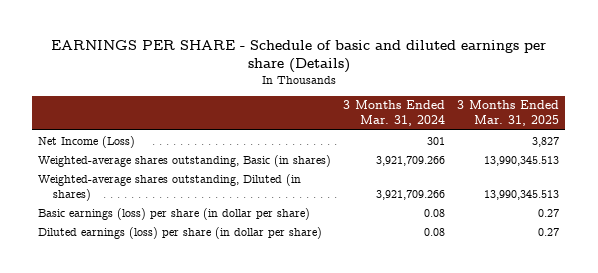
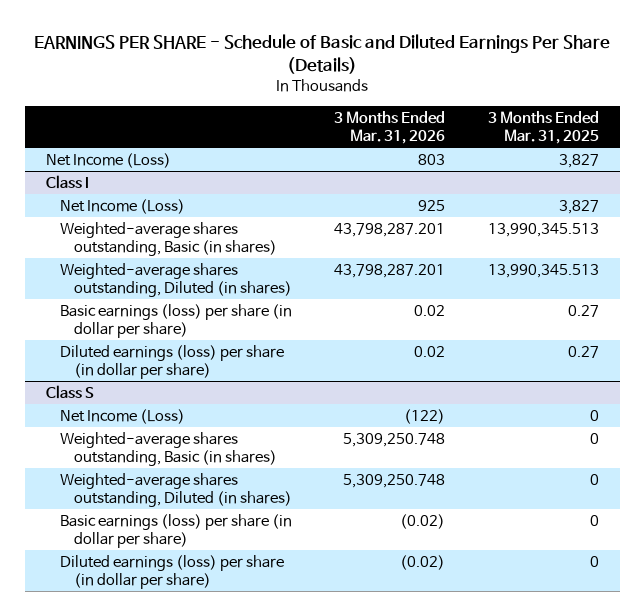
- EARNINGS PER SHARE - Schedule of basic and diluted earnings per share (Details)
+ EARNINGS PER SHARE - Schedule of Basic and Diluted Earnings Per Share (Details)
- | 3 Months Ended Mar. 31, 2024 | 3 Months Ended Mar. 31, 2025
+ | 3 Months Ended Mar. 31, 2026 | 3 Months Ended Mar. 31, 2025
+ Class I
+ Net Income (Loss) | 925 | 3,827
+ Class S
+ Net Income (Loss) | (122) | 0
+ Weighted-average shares outstanding, Basic (in shares) | 5,309,250.748 | 0
+ Weighted-average shares outstanding, Diluted (in shares) | 5,309,250.748 | 0
+ Basic earnings (loss) per share (in dollar per share) | (0.02) | 0
+ Diluted earnings (loss) per share (in dollar per share) | (0.02) | 0

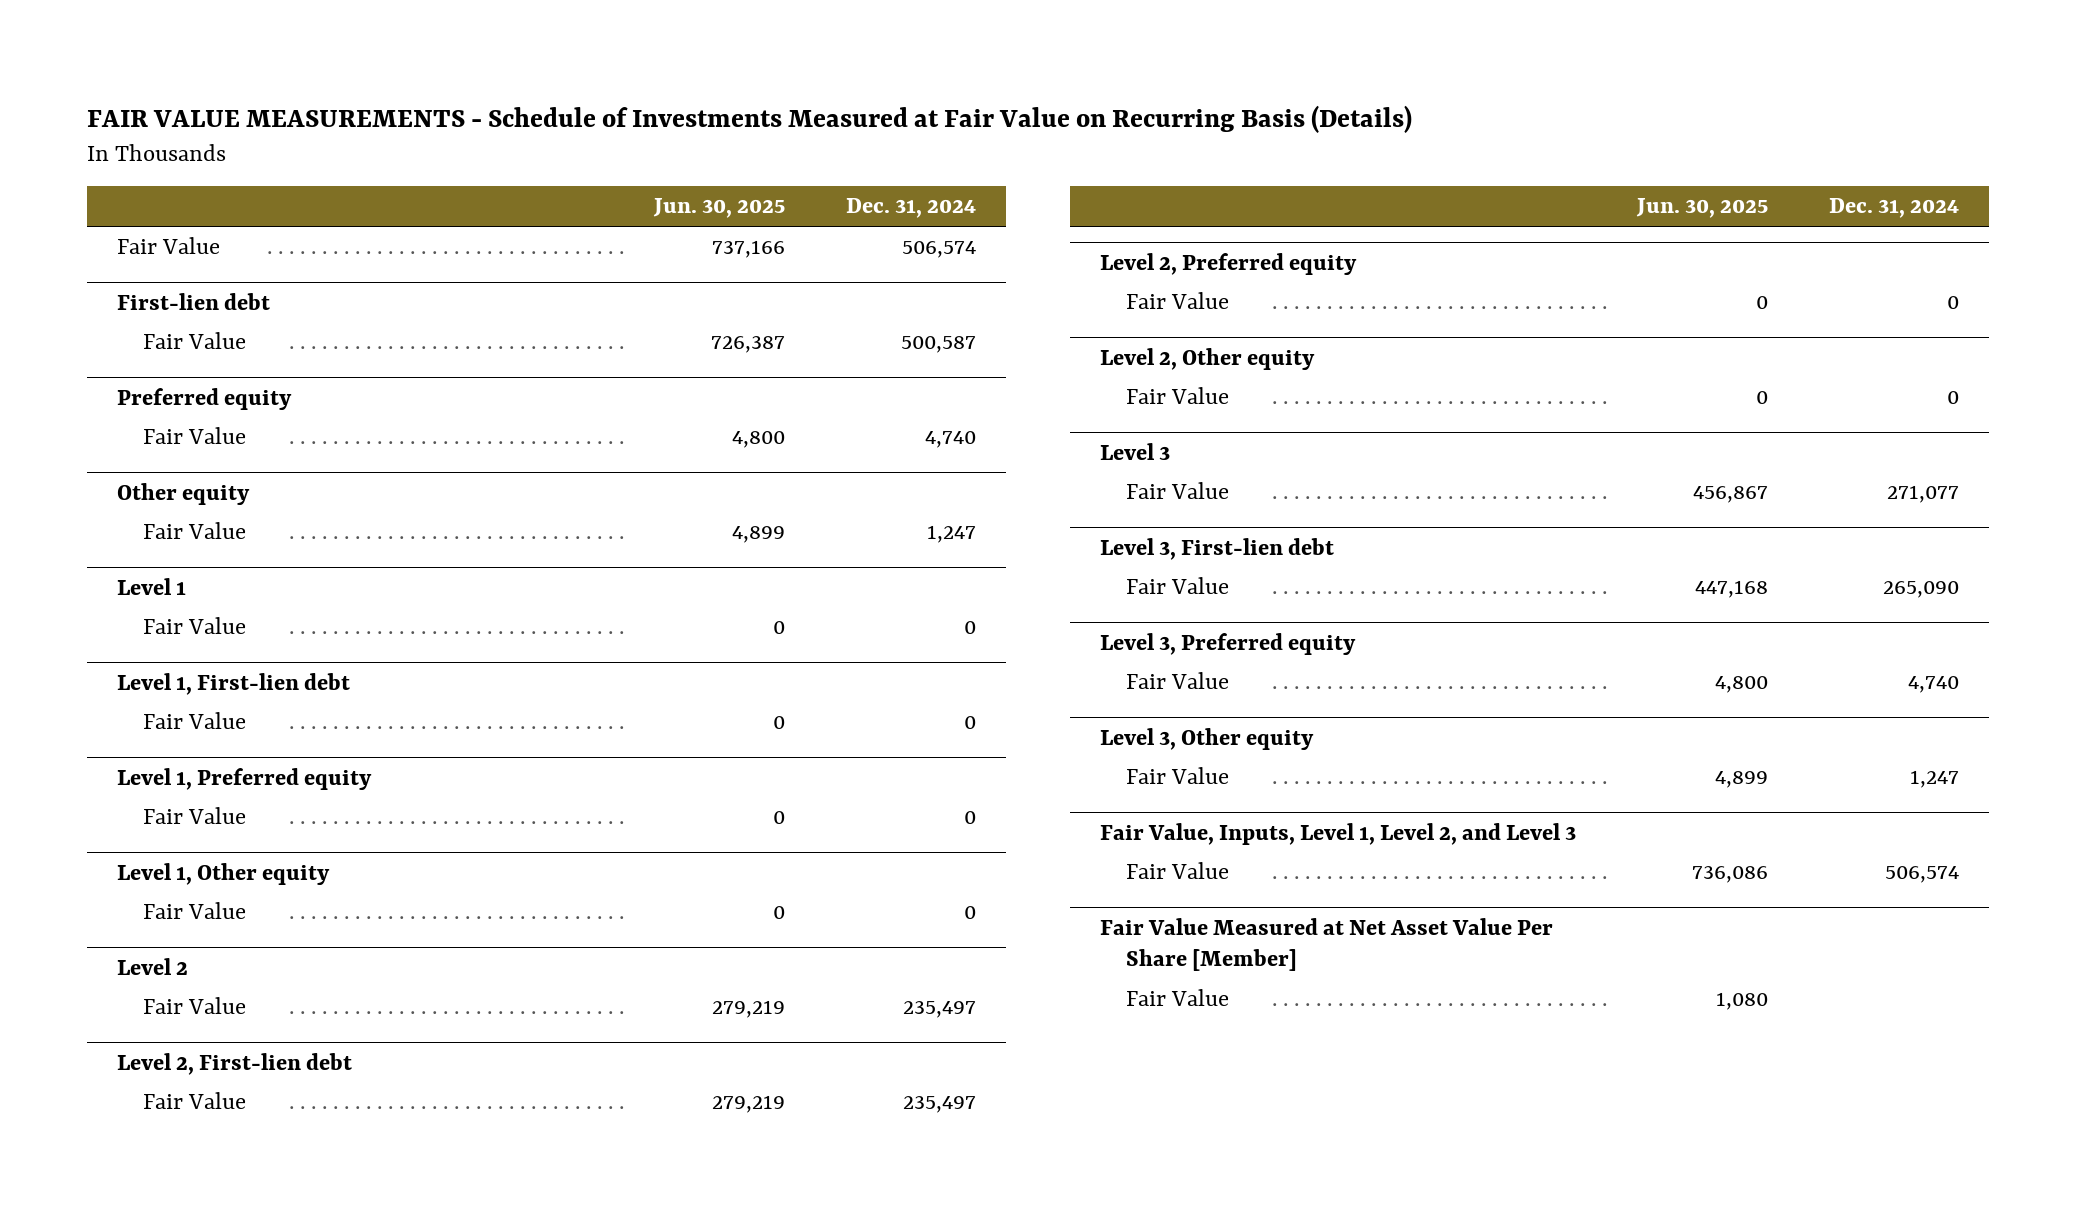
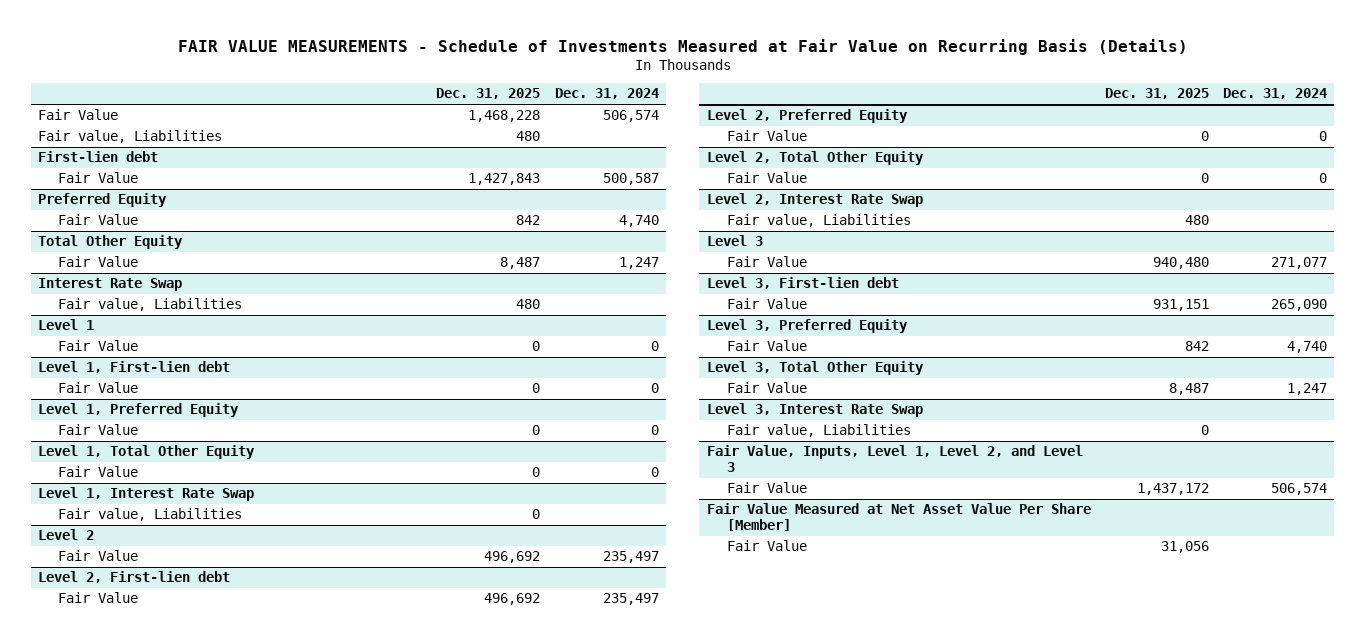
- | Jun. 30, 2025 | Dec. 31, 2024
+ | Dec. 31, 2025 | Dec. 31, 2024
+ Fair value, Liabilities | 480 |
- Preferred equity
+ Preferred Equity
- Other equity
+ Total Other Equity
+ Interest Rate Swap
+ Fair value, Liabilities | 480 |
- Level 1, Preferred equity
+ Level 1, Preferred Equity
- Level 1, Other equity
+ Level 1, Total Other Equity
+ Level 1, Interest Rate Swap
+ Fair value, Liabilities | 0 |
- Level 2, Preferred equity
+ Level 2, Preferred Equity
- Level 2, Other equity
+ Level 2, Total Other Equity
+ Level 2, Interest Rate Swap
+ Fair value, Liabilities | 480 |
- Level 3, Preferred equity
+ Level 3, Preferred Equity
- Level 3, Other equity
+ Level 3, Total Other Equity
+ Level 3, Interest Rate Swap
+ Fair value, Liabilities | 0 |

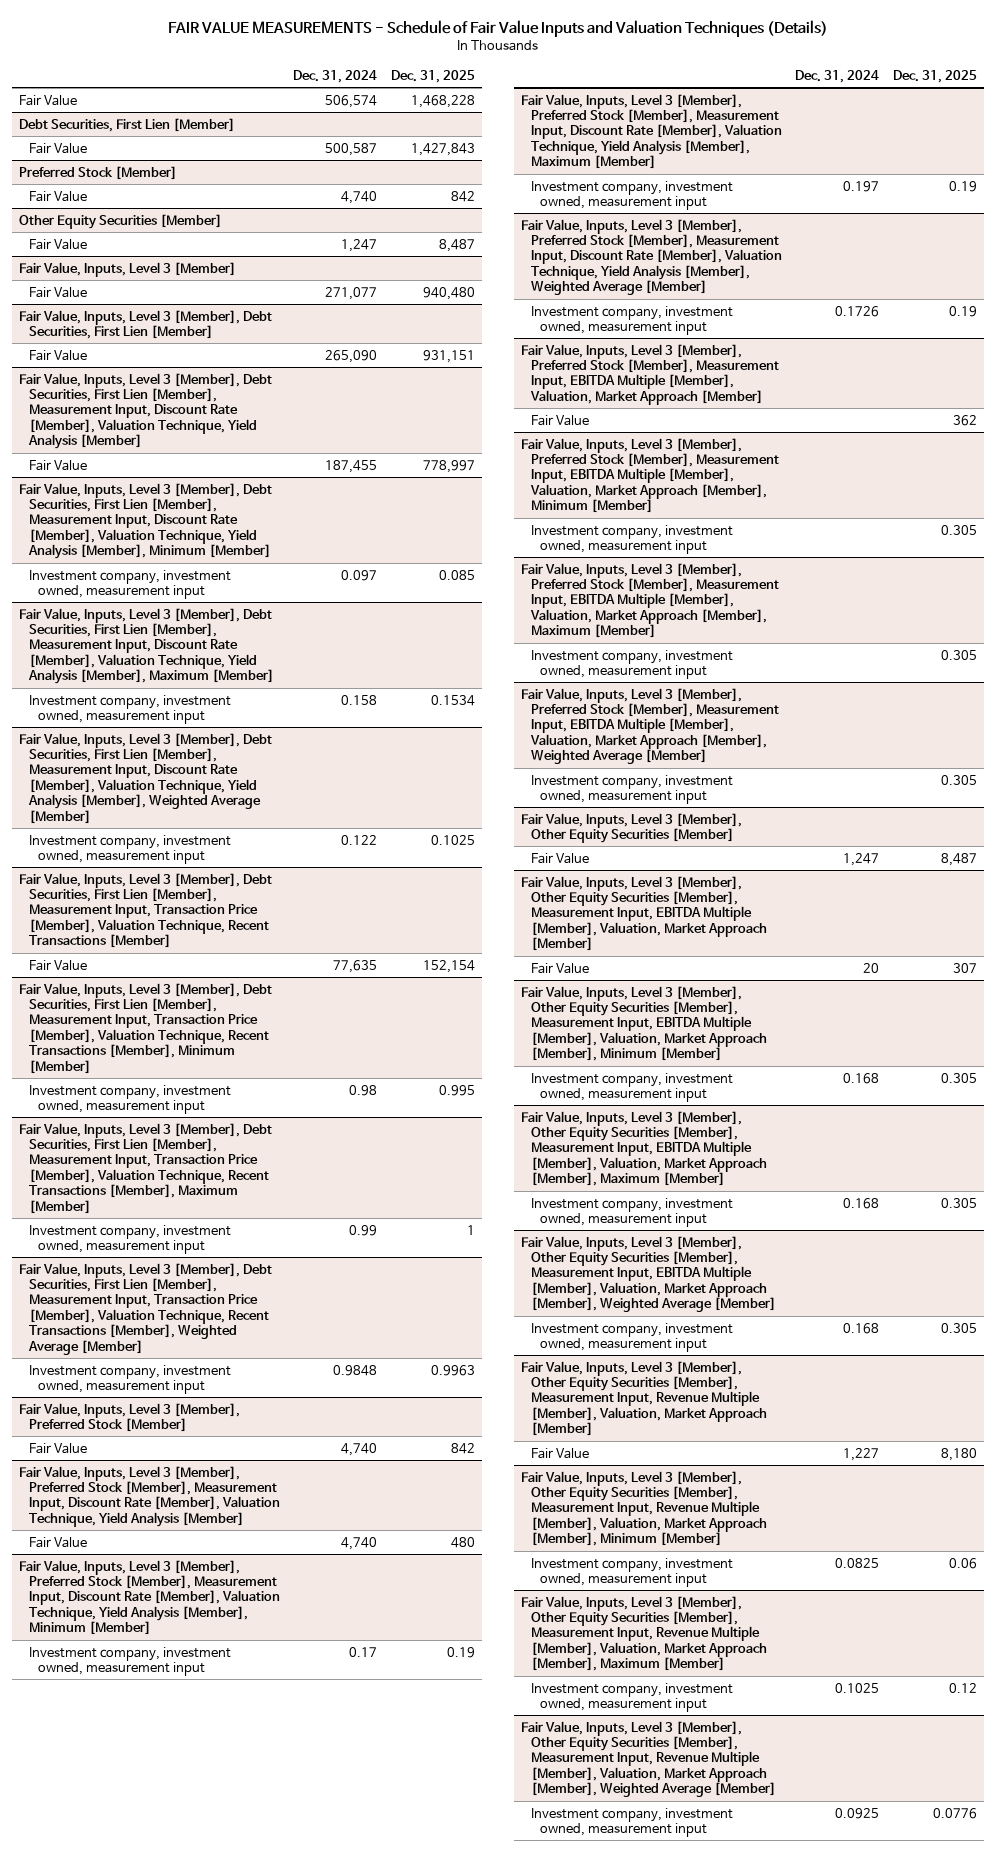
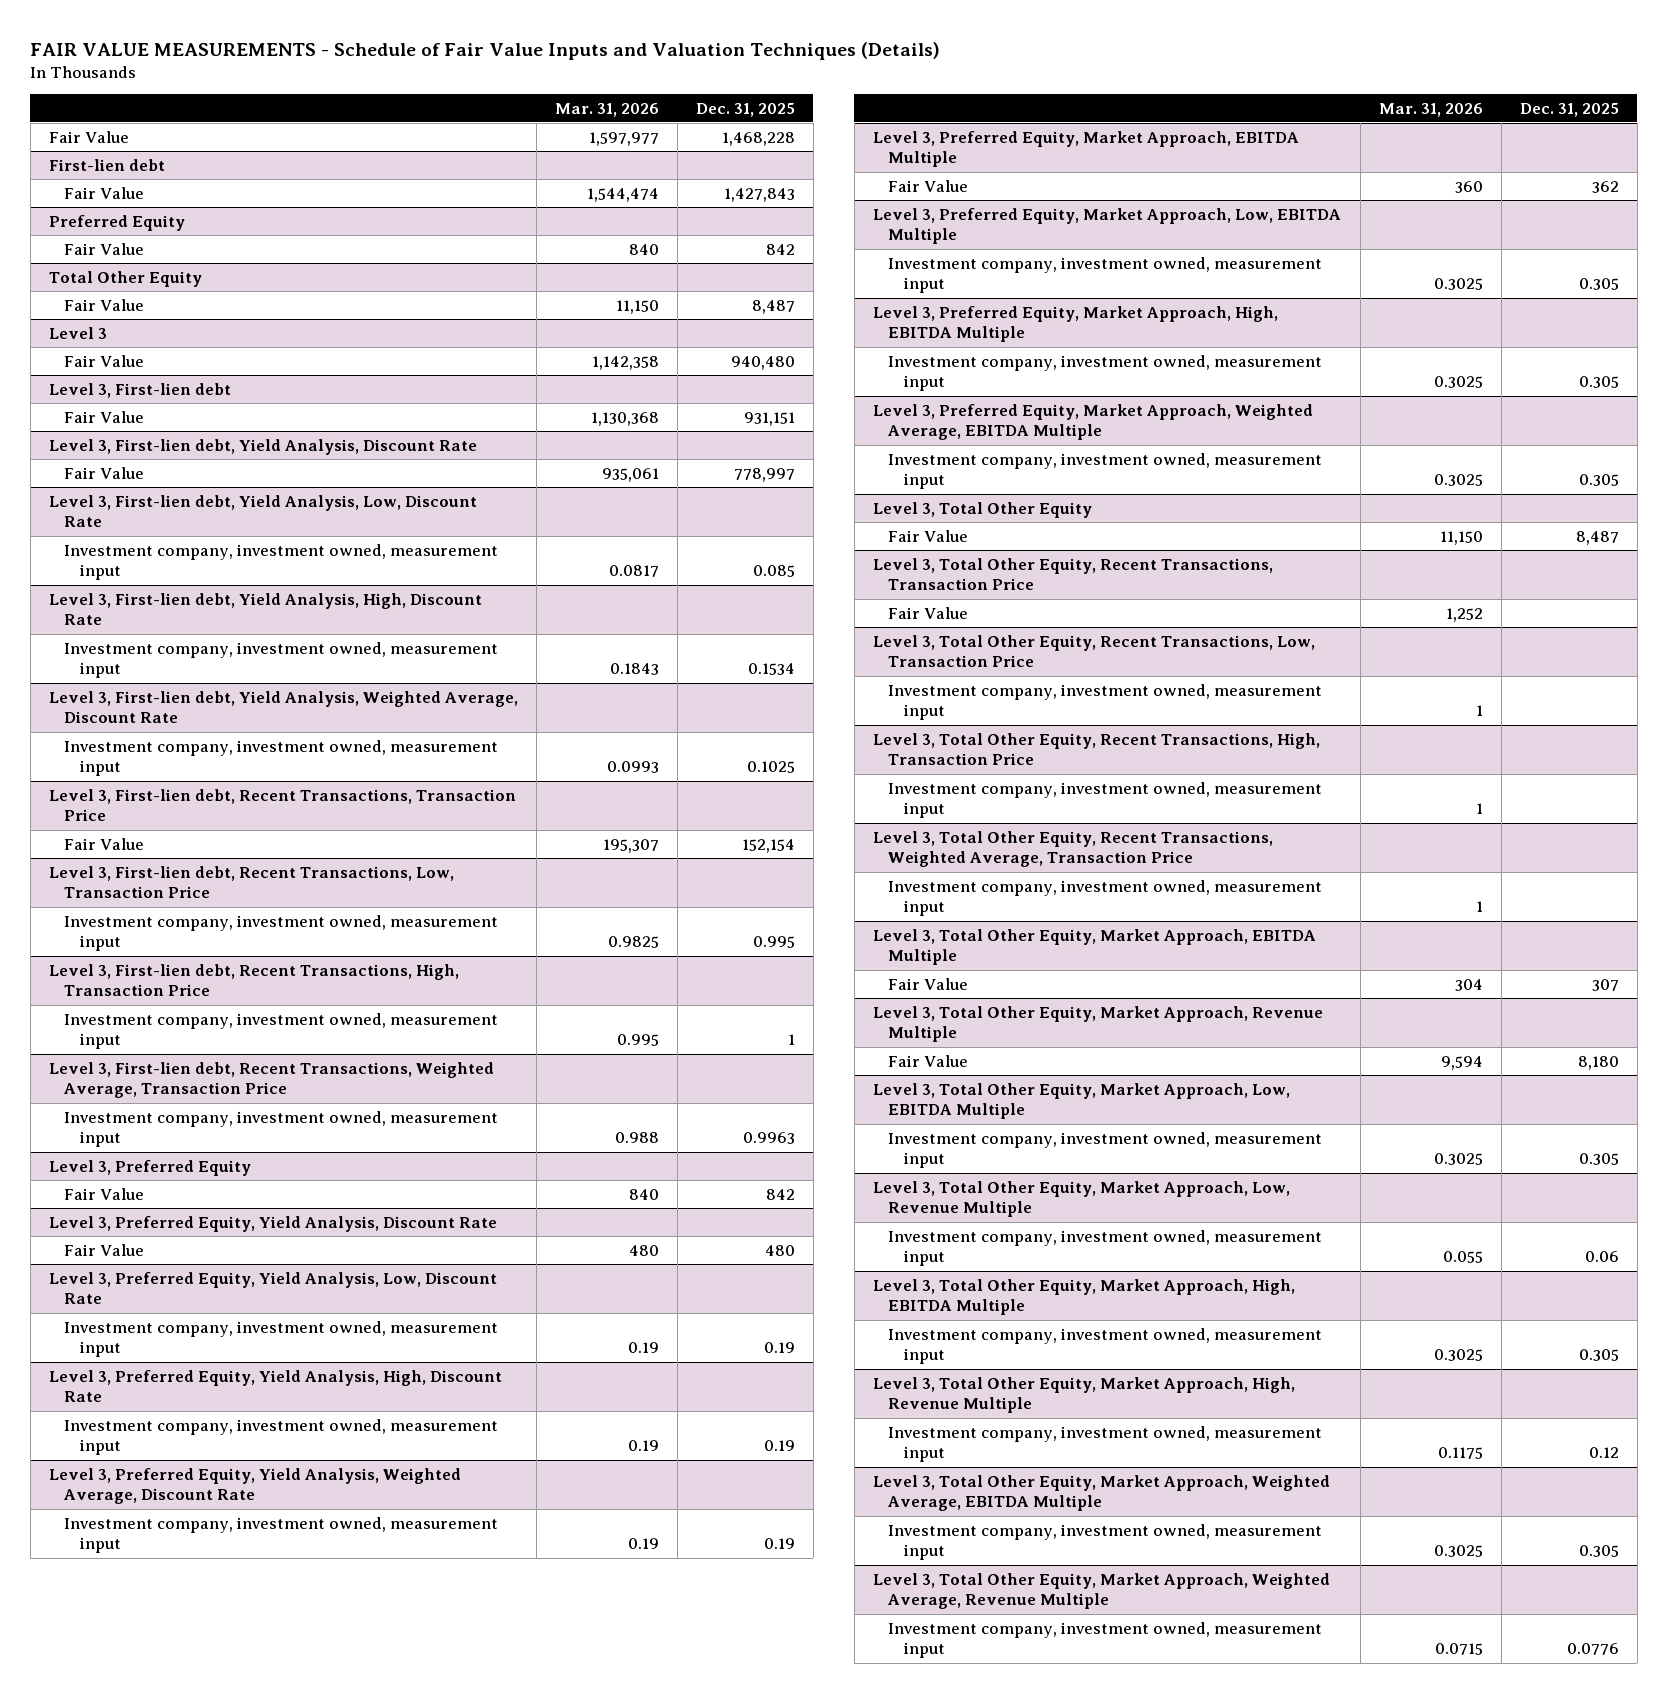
- | Dec. 31, 2024 | Dec. 31, 2025
+ | Mar. 31, 2026 | Dec. 31, 2025
- Debt Securities, First Lien [Member]
+ First-lien debt
- Preferred Stock [Member]
+ Preferred Equity
- Other Equity Securities [Member]
+ Total Other Equity
- Fair Value, Inputs, Level 3 [Member]
+ Level 3
- Fair Value, Inputs, Level 3 [Member], Debt Securities, First Lien [Member]
+ Level 3, First-lien debt
- Fair Value, Inputs, Level 3 [Member], Debt Securities, First Lien [Member], Measurement Input, Discount Rate [Member], Valuation Technique, Yield Analysis [Member]
+ Level 3, First-lien debt, Yield Analysis, Discount Rate
- Fair Value, Inputs, Level 3 [Member], Debt Securities, First Lien [Member], Measurement Input, Discount Rate [Member], Valuation Technique, Yield Analysis [Member], Minimum [Member]
+ Level 3, First-lien debt, Yield Analysis, Low, Discount Rate
- Fair Value, Inputs, Level 3 [Member], Debt Securities, First Lien [Member], Measurement Input, Discount Rate [Member], Valuation Technique, Yield Analysis [Member], Maximum [Member]
+ Level 3, First-lien debt, Yield Analysis, High, Discount Rate
- Fair Value, Inputs, Level 3 [Member], Debt Securities, First Lien [Member], Measurement Input, Discount Rate [Member], Valuation Technique, Yield Analysis [Member], Weighted Average [Member]
+ Level 3, First-lien debt, Yield Analysis, Weighted Average, Discount Rate
- Fair Value, Inputs, Level 3 [Member], Debt Securities, First Lien [Member], Measurement Input, Transaction Price [Member], Valuation Technique, Recent Transactions [Member]
+ Level 3, First-lien debt, Recent Transactions, Transaction Price
- Fair Value, Inputs, Level 3 [Member], Debt Securities, First Lien [Member], Measurement Input, Transaction Price [Member], Valuation Technique, Recent Transactions [Member], Minimum [Member]
+ Level 3, First-lien debt, Recent Transactions, Low, Transaction Price
- Fair Value, Inputs, Level 3 [Member], Debt Securities, First Lien [Member], Measurement Input, Transaction Price [Member], Valuation Technique, Recent Transactions [Member], Maximum [Member]
+ Level 3, First-lien debt, Recent Transactions, High, Transaction Price
- Fair Value, Inputs, Level 3 [Member], Debt Securities, First Lien [Member], Measurement Input, Transaction Price [Member], Valuation Technique, Recent Transactions [Member], Weighted Average [Member]
+ Level 3, First-lien debt, Recent Transactions, Weighted Average, Transaction Price
- Fair Value, Inputs, Level 3 [Member], Preferred Stock [Member]
+ Level 3, Preferred Equity
- Fair Value, Inputs, Level 3 [Member], Preferred Stock [Member], Measurement Input, Discount Rate [Member], Valuation Technique, Yield Analysis [Member]
+ Level 3, Preferred Equity, Yield Analysis, Discount Rate
- Fair Value, Inputs, Level 3 [Member], Preferred Stock [Member], Measurement Input, Discount Rate [Member], Valuation Technique, Yield Analysis [Member], Minimum [Member]
+ Level 3, Preferred Equity, Yield Analysis, Low, Discount Rate
- Fair Value, Inputs, Level 3 [Member], Preferred Stock [Member], Measurement Input, Discount Rate [Member], Valuation Technique, Yield Analysis [Member], Maximum [Member]
+ Level 3, Preferred Equity, Yield Analysis, High, Discount Rate
- Fair Value, Inputs, Level 3 [Member], Preferred Stock [Member], Measurement Input, Discount Rate [Member], Valuation Technique, Yield Analysis [Member], Weighted Average [Member]
+ Level 3, Preferred Equity, Yield Analysis, Weighted Average, Discount Rate
- Fair Value, Inputs, Level 3 [Member], Preferred Stock [Member], Measurement Input, EBITDA Multiple [Member], Valuation, Market Approach [Member]
+ Level 3, Preferred Equity, Market Approach, EBITDA Multiple
- Fair Value, Inputs, Level 3 [Member], Preferred Stock [Member], Measurement Input, EBITDA Multiple [Member], Valuation, Market Approach [Member], Minimum [Member]
+ Level 3, Preferred Equity, Market Approach, Low, EBITDA Multiple
- Fair Value, Inputs, Level 3 [Member], Preferred Stock [Member], Measurement Input, EBITDA Multiple [Member], Valuation, Market Approach [Member], Maximum [Member]
+ Level 3, Preferred Equity, Market Approach, High, EBITDA Multiple
- Fair Value, Inputs, Level 3 [Member], Preferred Stock [Member], Measurement Input, EBITDA Multiple [Member], Valuation, Market Approach [Member], Weighted Average [Member]
+ Level 3, Preferred Equity, Market Approach, Weighted Average, EBITDA Multiple
- Fair Value, Inputs, Level 3 [Member], Other Equity Securities [Member]
+ Level 3, Total Other Equity
- Fair Value, Inputs, Level 3 [Member], Other Equity Securities [Member], Measurement Input, EBITDA Multiple [Member], Valuation, Market Approach [Member]
+ Level 3, Total Other Equity, Recent Transactions, Transaction Price
+ Fair Value | 1,252 |
+ Level 3, Total Other Equity, Recent Transactions, Low, Transaction Price
+ Investment company, investment owned, measurement input | 1 |
+ Level 3, Total Other Equity, Recent Transactions, High, Transaction Price
+ Investment company, investment owned, measurement input | 1 |
+ Level 3, Total Other Equity, Recent Transactions, Weighted Average, Transaction Price
+ Investment company, investment owned, measurement input | 1 |
+ Level 3, Total Other Equity, Market Approach, EBITDA Multiple
- Fair Value, Inputs, Level 3 [Member], Other Equity Securities [Member], Measurement Input, EBITDA Multiple [Member], Valuation, Market Approach [Member], Minimum [Member]
- Investment company, investment owned, measurement input | 0.168 | 0.305
- Fair Value, Inputs, Level 3 [Member], Other Equity Securities [Member], Measurement Input, EBITDA Multiple [Member], Valuation, Market Approach [Member], Maximum [Member]
- Investment company, investment owned, measurement input | 0.168 | 0.305
- Fair Value, Inputs, Level 3 [Member], Other Equity Securities [Member], Measurement Input, EBITDA Multiple [Member], Valuation, Market Approach [Member], Weighted Average [Member]
- Investment company, investment owned, measurement input | 0.168 | 0.305
- Fair Value, Inputs, Level 3 [Member], Other Equity Securities [Member], Measurement Input, Revenue Multiple [Member], Valuation, Market Approach [Member]
+ Level 3, Total Other Equity, Market Approach, Revenue Multiple
- Fair Value, Inputs, Level 3 [Member], Other Equity Securities [Member], Measurement Input, Revenue Multiple [Member], Valuation, Market Approach [Member], Minimum [Member]
+ Level 3, Total Other Equity, Market Approach, Low, EBITDA Multiple
+ Investment company, investment owned, measurement input | 0.3025 | 0.305
+ Level 3, Total Other Equity, Market Approach, Low, Revenue Multiple
- Fair Value, Inputs, Level 3 [Member], Other Equity Securities [Member], Measurement Input, Revenue Multiple [Member], Valuation, Market Approach [Member], Maximum [Member]
+ Level 3, Total Other Equity, Market Approach, High, EBITDA Multiple
+ Investment company, investment owned, measurement input | 0.3025 | 0.305
+ Level 3, Total Other Equity, Market Approach, High, Revenue Multiple
- Fair Value, Inputs, Level 3 [Member], Other Equity Securities [Member], Measurement Input, Revenue Multiple [Member], Valuation, Market Approach [Member], Weighted Average [Member]
+ Level 3, Total Other Equity, Market Approach, Weighted Average, EBITDA Multiple
+ Investment company, investment owned, measurement input | 0.3025 | 0.305
+ Level 3, Total Other Equity, Market Approach, Weighted Average, Revenue Multiple

